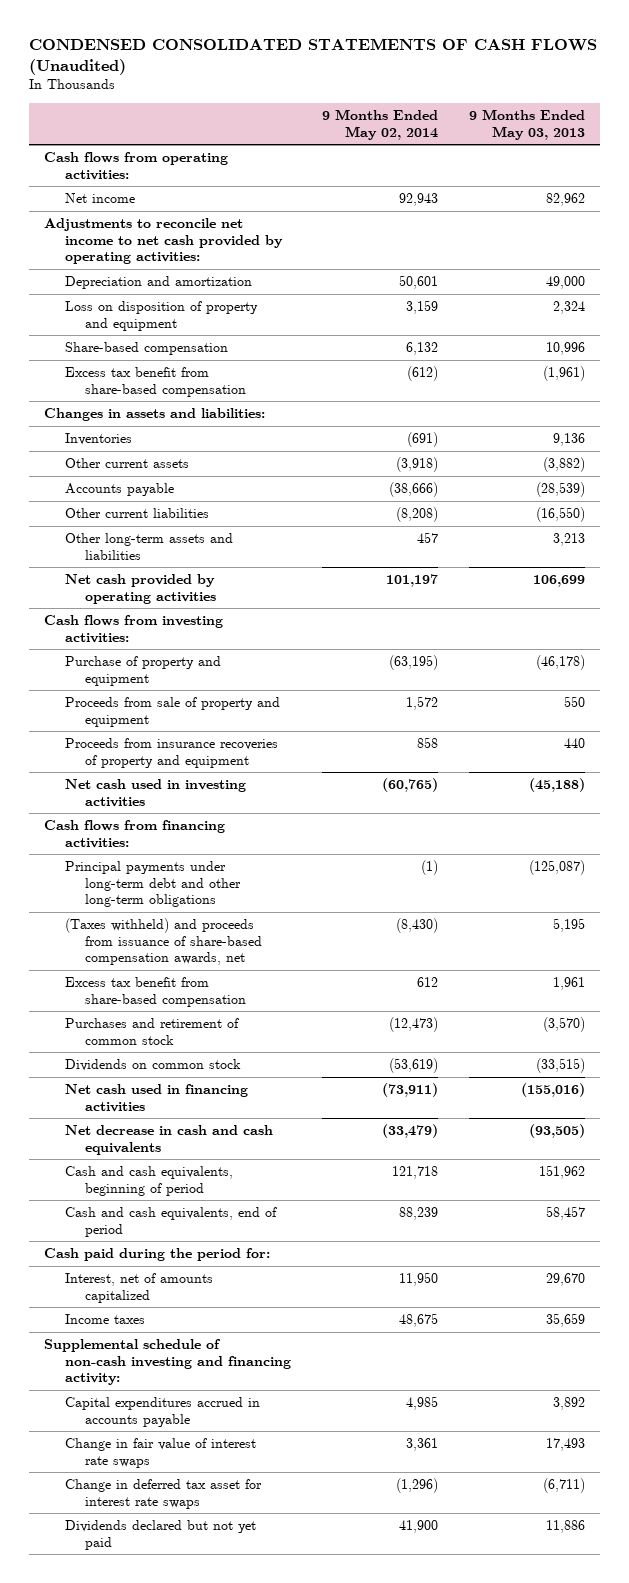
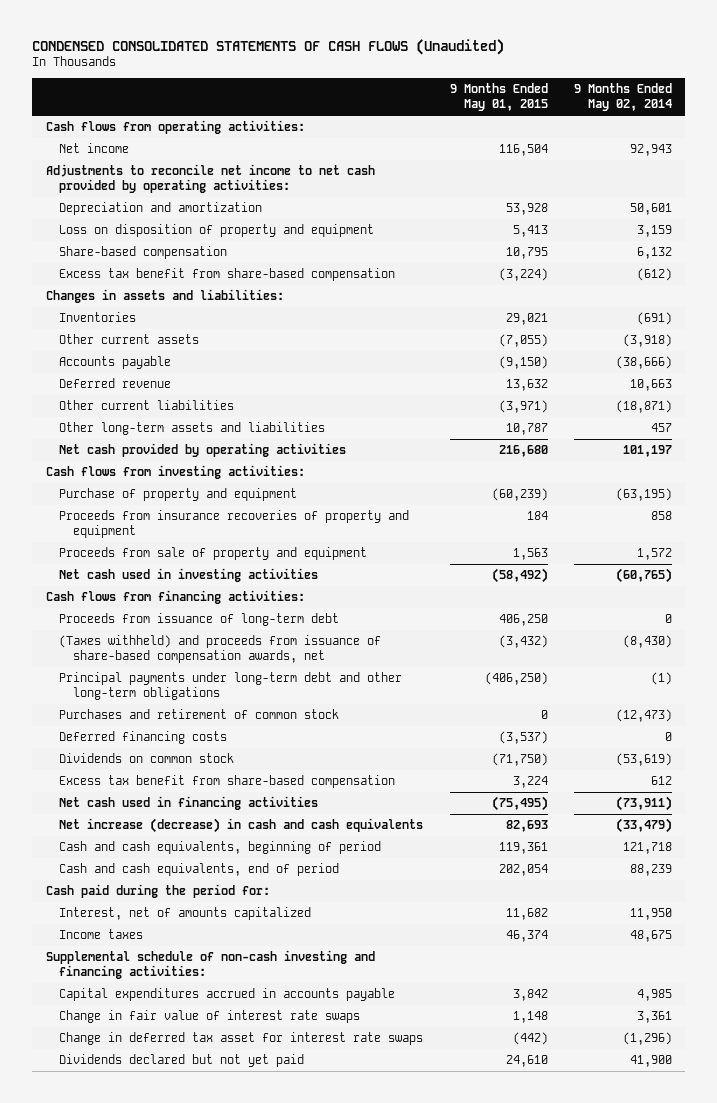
- | 9 Months Ended May 02, 2014 | 9 Months Ended May 03, 2013
+ | 9 Months Ended May 01, 2015 | 9 Months Ended May 02, 2014
- Other current liabilities | (8,208) | (16,550)
+ Deferred revenue | 13,632 | 10,663
+ Other current liabilities | (3,971) | (18,871)
moved down: Proceeds from sale of property and equipment | 1,563 | 1,572
+ Proceeds from issuance of long-term debt | 406,250 | 0
moved down: Principal payments under long-term debt and other long-term obligations | (406,250) | (1)
+ Deferred financing costs | (3,537) | 0
moved down: Excess tax benefit from share-based compensation | 3,224 | 612
- Net decrease in cash and cash equivalents | (33,479) | (93,505)
+ Net increase (decrease) in cash and cash equivalents | 82,693 | (33,479)
- Supplemental schedule of non-cash investing and financing activity:
+ Supplemental schedule of non-cash investing and financing activities:

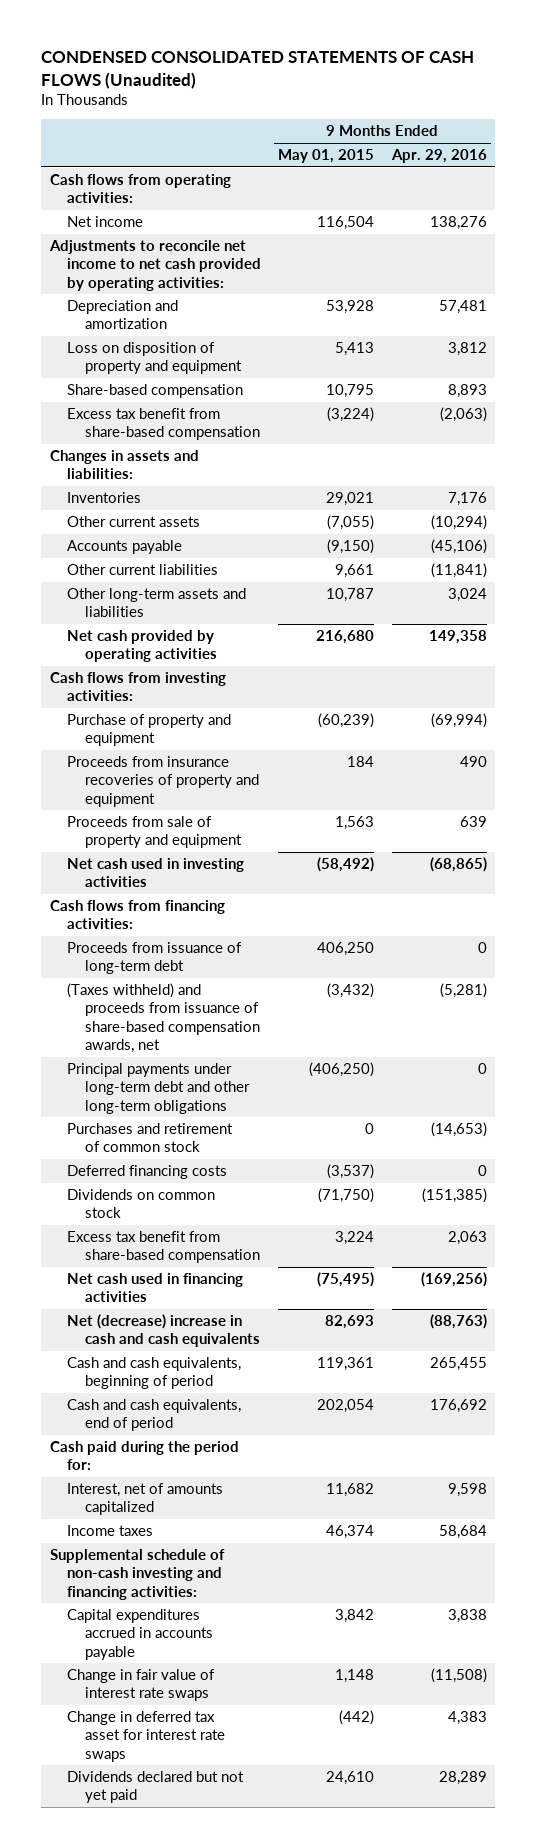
- | 9 Months Ended May 01, 2015 | 9 Months Ended May 02, 2014
+ | 9 Months Ended May 01, 2015 | 9 Months Ended Apr. 29, 2016
- Deferred revenue | 13,632 | 10,663
- Other current liabilities | (3,971) | (18,871)
+ Other current liabilities | 9,661 | (11,841)
- Net increase (decrease) in cash and cash equivalents | 82,693 | (33,479)
+ Net (decrease) increase in cash and cash equivalents | 82,693 | (88,763)

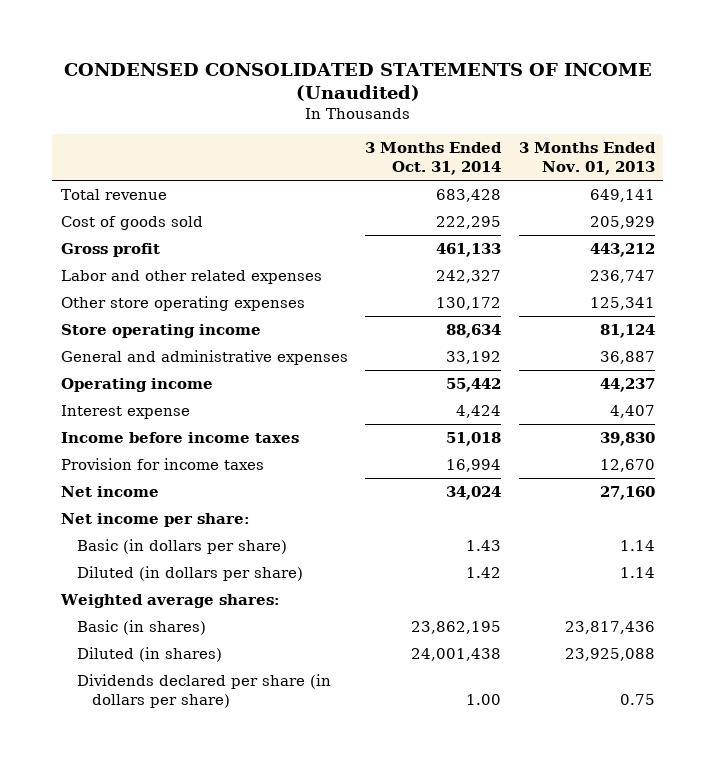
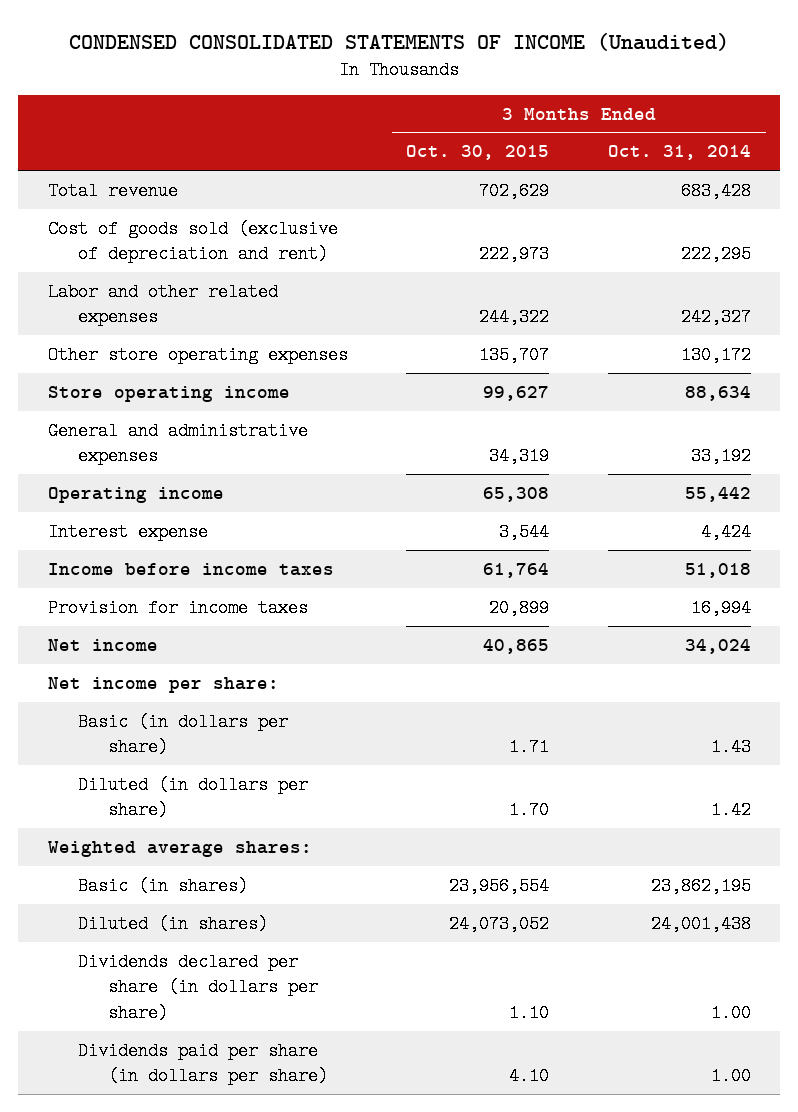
- | 3 Months Ended Oct. 31, 2014 | 3 Months Ended Nov. 01, 2013
+ | 3 Months Ended Oct. 30, 2015 | 3 Months Ended Oct. 31, 2014
- Cost of goods sold | 222,295 | 205,929
- Gross profit | 461,133 | 443,212
+ Cost of goods sold (exclusive of depreciation and rent) | 222,973 | 222,295
+ Dividends paid per share (in dollars per share) | 4.10 | 1.00

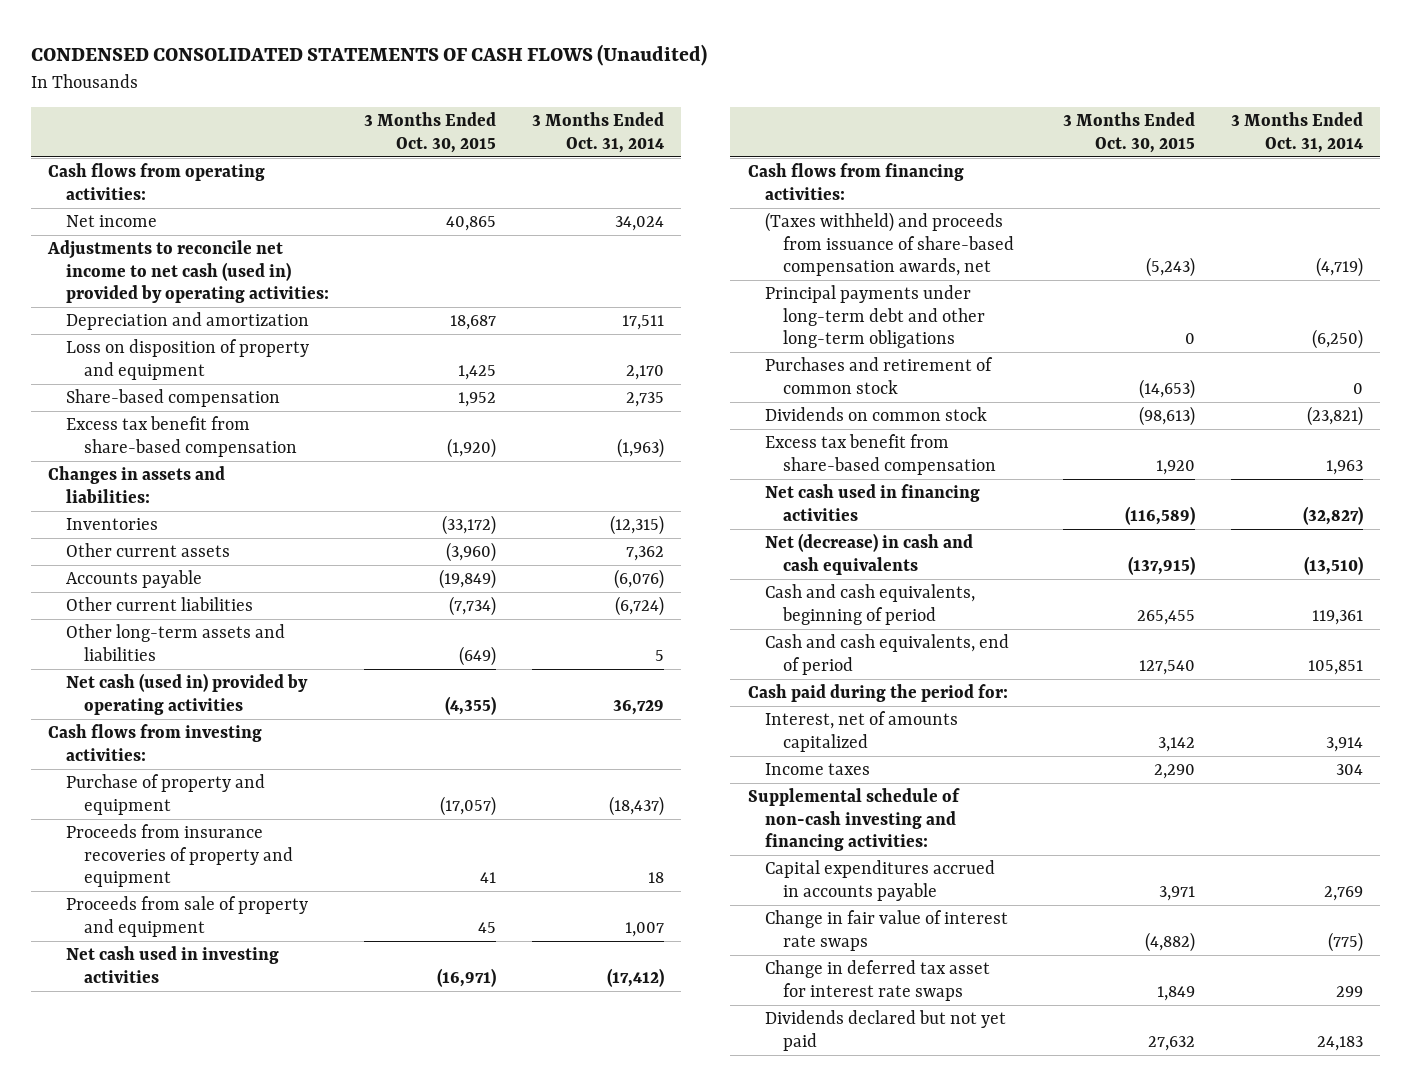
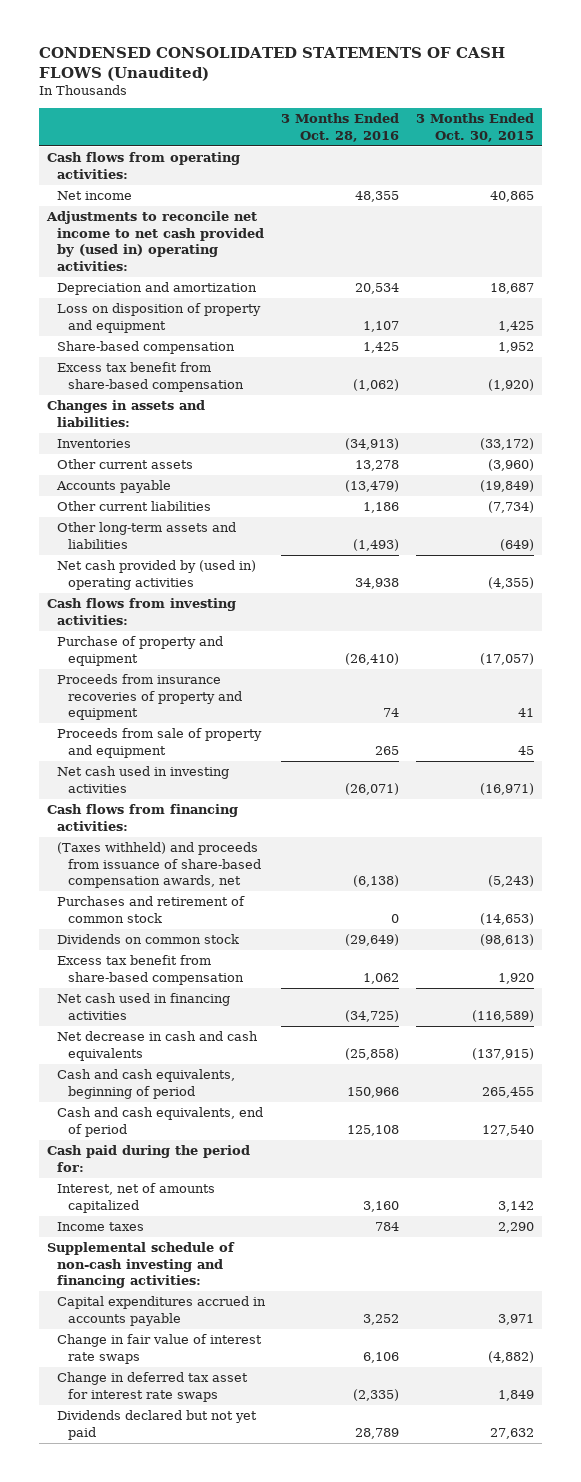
- | 3 Months Ended Oct. 30, 2015 | 3 Months Ended Oct. 31, 2014
+ | 3 Months Ended Oct. 28, 2016 | 3 Months Ended Oct. 30, 2015
- Adjustments to reconcile net income to net cash (used in) provided by operating activities:
+ Adjustments to reconcile net income to net cash provided by (used in) operating activities:
- Net cash (used in) provided by operating activities | (4,355) | 36,729
+ Net cash provided by (used in) operating activities | 34,938 | (4,355)
- Principal payments under long-term debt and other long-term obligations | 0 | (6,250)
- Net (decrease) in cash and cash equivalents | (137,915) | (13,510)
+ Net decrease in cash and cash equivalents | (25,858) | (137,915)

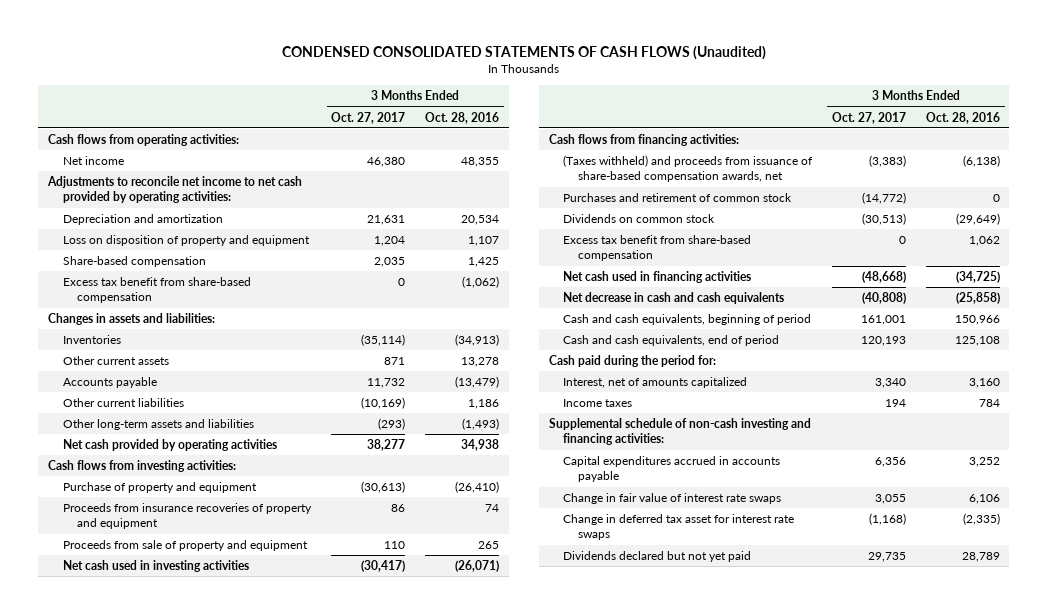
- | 3 Months Ended Oct. 28, 2016 | 3 Months Ended Oct. 30, 2015
+ | 3 Months Ended Oct. 27, 2017 | 3 Months Ended Oct. 28, 2016
- Adjustments to reconcile net income to net cash provided by (used in) operating activities:
+ Adjustments to reconcile net income to net cash provided by operating activities:
- Net cash provided by (used in) operating activities | 34,938 | (4,355)
+ Net cash provided by operating activities | 38,277 | 34,938

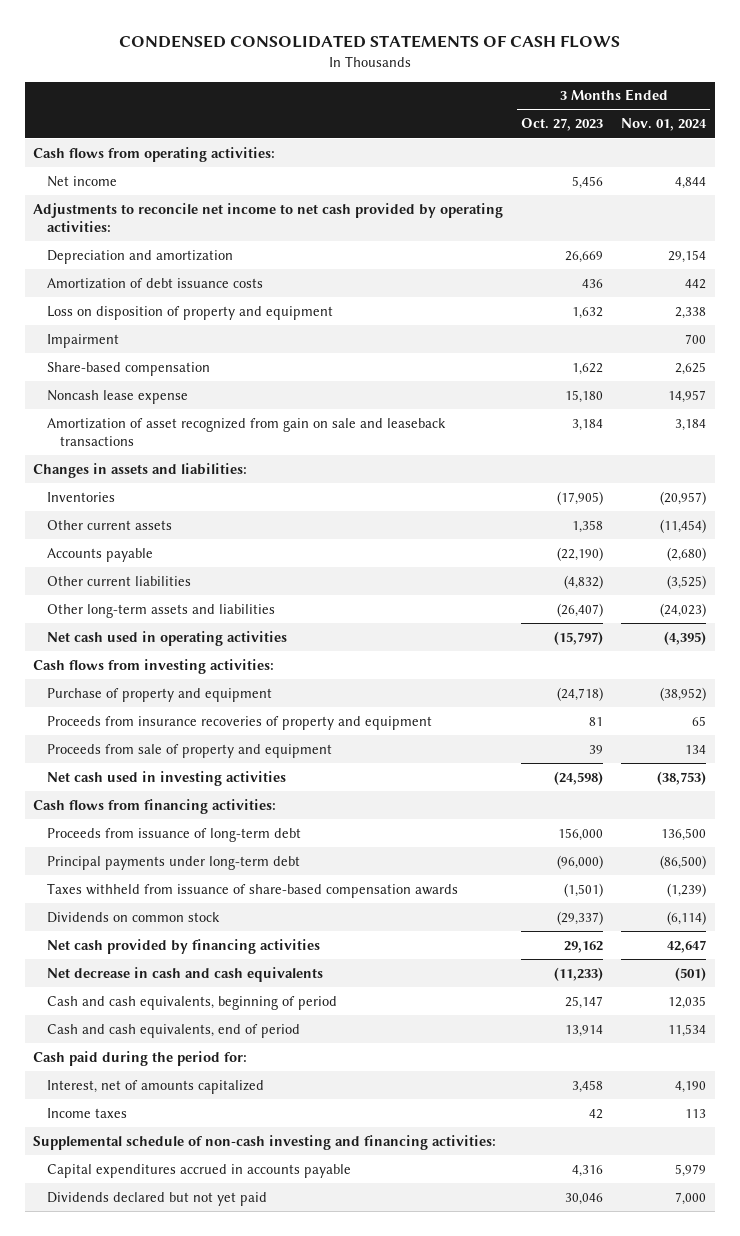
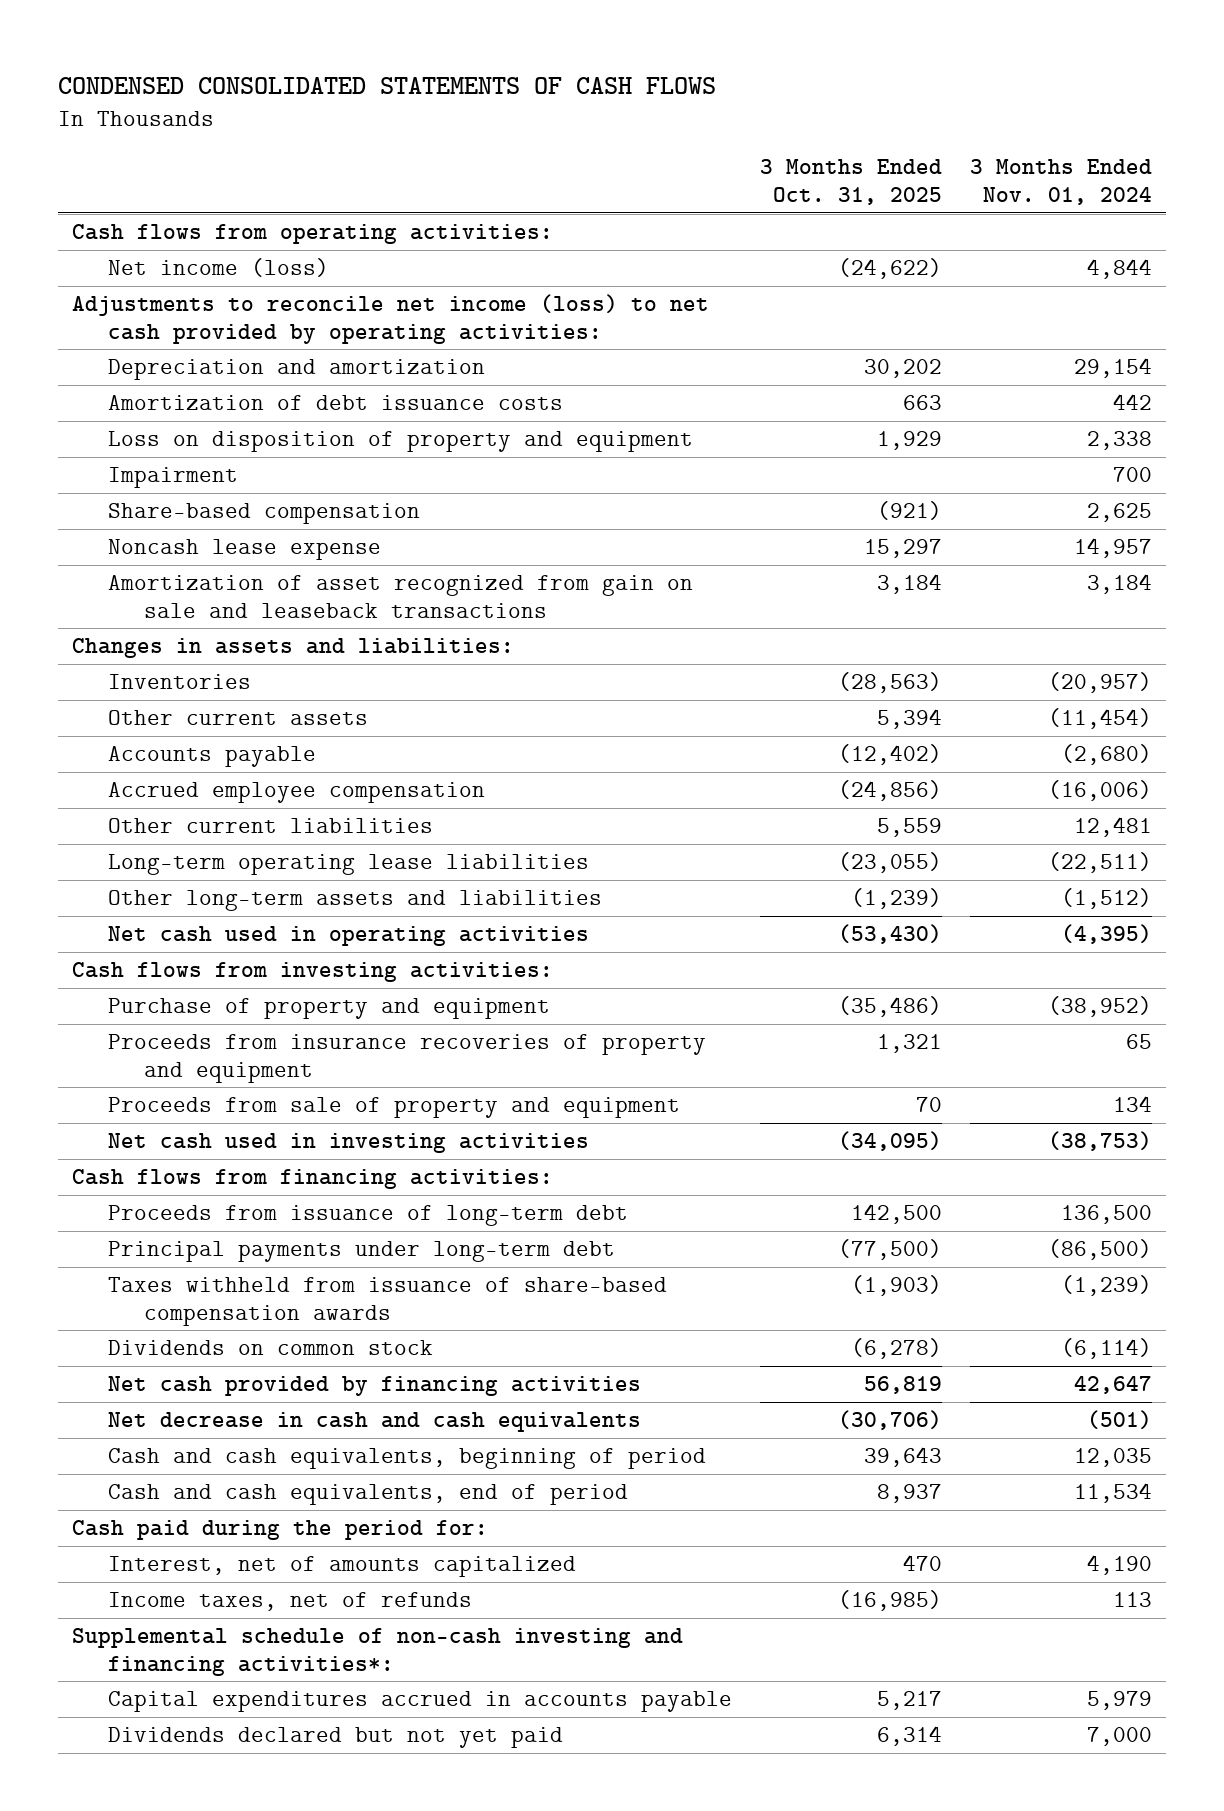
- | 3 Months Ended Oct. 27, 2023 | 3 Months Ended Nov. 01, 2024
+ | 3 Months Ended Oct. 31, 2025 | 3 Months Ended Nov. 01, 2024
- Net income | 5,456 | 4,844
- Adjustments to reconcile net income to net cash provided by operating activities:
+ Net income (loss) | (24,622) | 4,844
+ Adjustments to reconcile net income (loss) to net cash provided by operating activities:
- Other current liabilities | (4,832) | (3,525)
- Other long-term assets and liabilities | (26,407) | (24,023)
+ Accrued employee compensation | (24,856) | (16,006)
+ Other current liabilities | 5,559 | 12,481
+ Long-term operating lease liabilities | (23,055) | (22,511)
+ Other long-term assets and liabilities | (1,239) | (1,512)
- Income taxes | 42 | 113
- Supplemental schedule of non-cash investing and financing activities:
+ Income taxes, net of refunds | (16,985) | 113
+ Supplemental schedule of non-cash investing and financing activities*:

